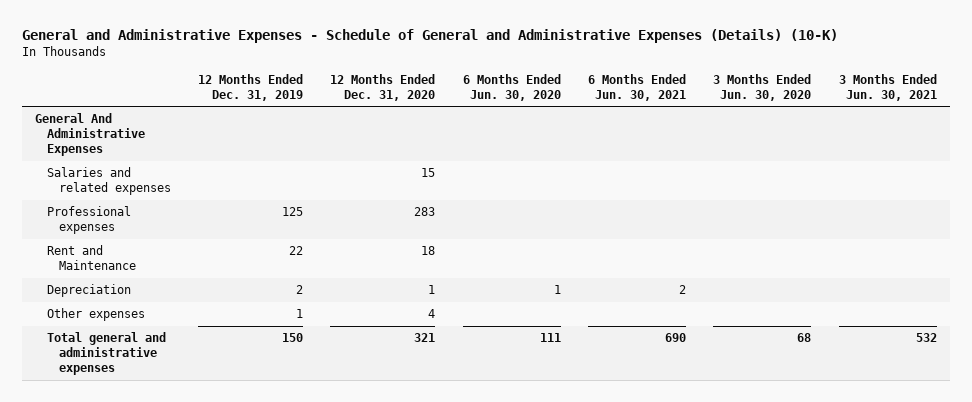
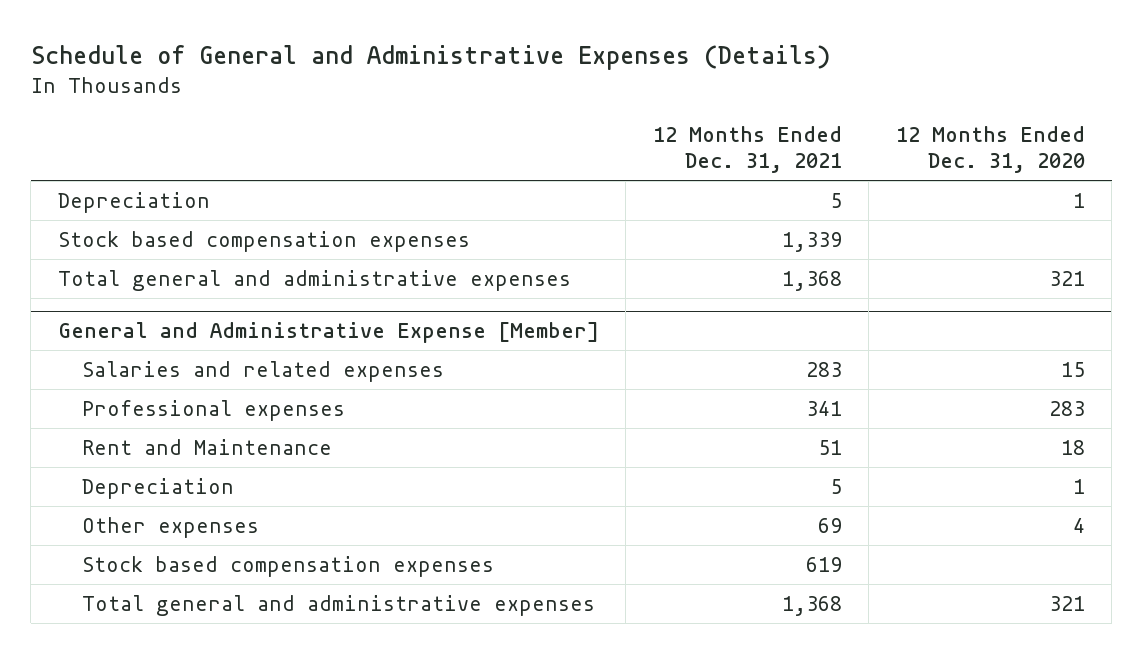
- General and Administrative Expenses - Schedule of General and Administrative Expenses (Details) (10-K)
+ Schedule of General and Administrative Expenses (Details)
- | 12 Months Ended Dec. 31, 2019 | 12 Months Ended Dec. 31, 2020 | 6 Months Ended Jun. 30, 2020 | 6 Months Ended Jun. 30, 2021 | 3 Months Ended Jun. 30, 2020 | 3 Months Ended Jun. 30, 2021
+ | 12 Months Ended Dec. 31, 2021 | 12 Months Ended Dec. 31, 2020
- General And Administrative Expenses
+ Depreciation | 5 | 1
+ Stock based compensation expenses | 1,339 |
+ Total general and administrative expenses | 1,368 | 321
+ General and Administrative Expense [Member]
+ Stock based compensation expenses | 619 |

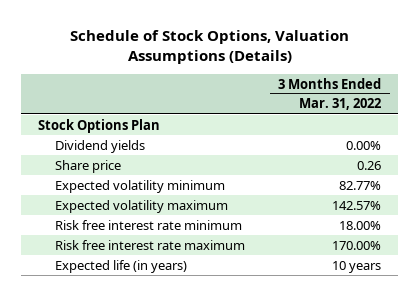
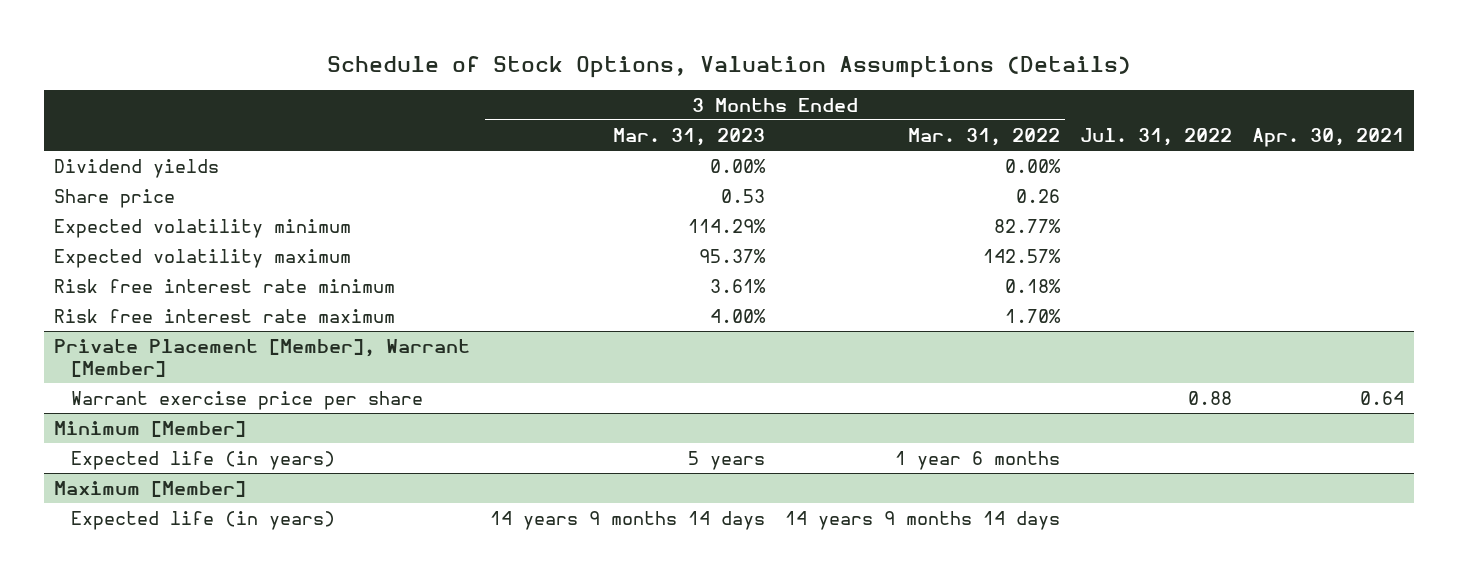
- | 3 Months Ended Mar. 31, 2022
+ | 3 Months Ended Mar. 31, 2023 | 3 Months Ended Mar. 31, 2022 | Jul. 31, 2022 | Apr. 30, 2021
- Stock Options Plan
- Risk free interest rate minimum | 18.00%
- Risk free interest rate maximum | 170.00%
- Expected life (in years) | 10 years
+ Risk free interest rate minimum | 3.61% | 0.18% | |
+ Risk free interest rate maximum | 4.00% | 1.70% | |
+ Private Placement [Member], Warrant [Member]
+ Warrant exercise price per share | | | 0.88 | 0.64
+ Minimum [Member]
+ Expected life (in years) | 5 years | 1 year 6 months | |
+ Maximum [Member]
+ Expected life (in years) | 14 years 9 months 14 days | 14 years 9 months 14 days | |

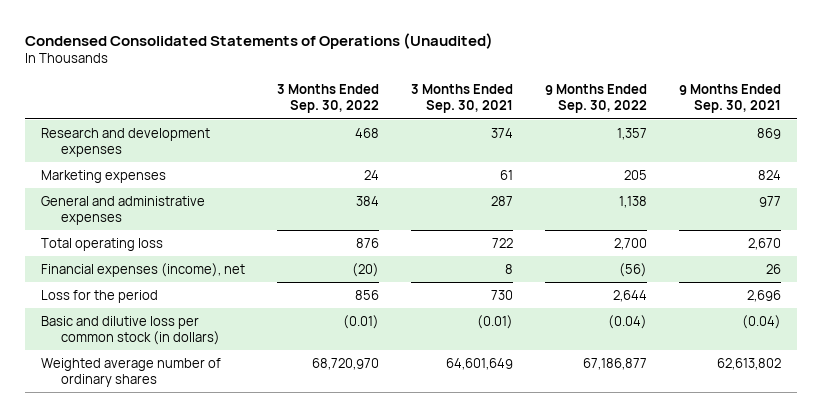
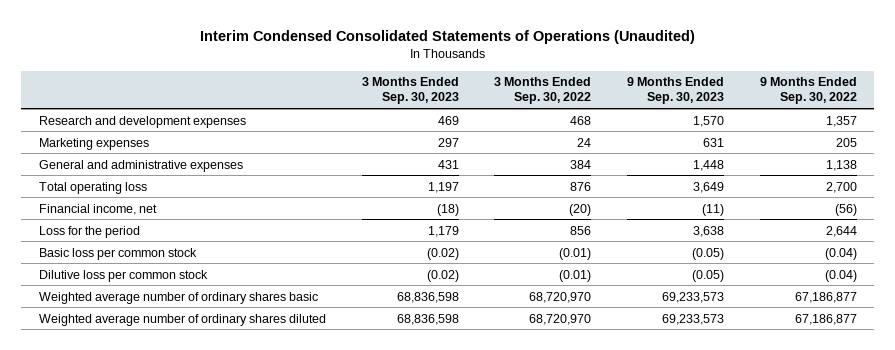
- Condensed Consolidated Statements of Operations (Unaudited)
+ Interim Condensed Consolidated Statements of Operations (Unaudited)
- | 3 Months Ended Sep. 30, 2022 | 3 Months Ended Sep. 30, 2021 | 9 Months Ended Sep. 30, 2022 | 9 Months Ended Sep. 30, 2021
+ | 3 Months Ended Sep. 30, 2023 | 3 Months Ended Sep. 30, 2022 | 9 Months Ended Sep. 30, 2023 | 9 Months Ended Sep. 30, 2022
- Financial expenses (income), net | (20) | 8 | (56) | 26
+ Financial income, net | (18) | (20) | (11) | (56)
- Basic and dilutive loss per common stock (in dollars) | (0.01) | (0.01) | (0.04) | (0.04)
- Weighted average number of ordinary shares | 68,720,970 | 64,601,649 | 67,186,877 | 62,613,802
+ Basic loss per common stock | (0.02) | (0.01) | (0.05) | (0.04)
+ Dilutive loss per common stock | (0.02) | (0.01) | (0.05) | (0.04)
+ Weighted average number of ordinary shares basic | 68,836,598 | 68,720,970 | 69,233,573 | 67,186,877
+ Weighted average number of ordinary shares diluted | 68,836,598 | 68,720,970 | 69,233,573 | 67,186,877

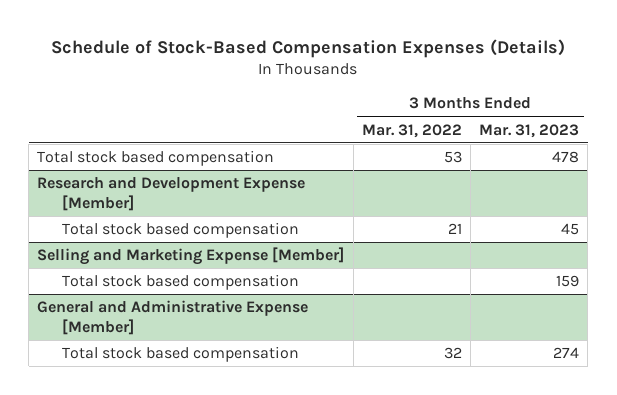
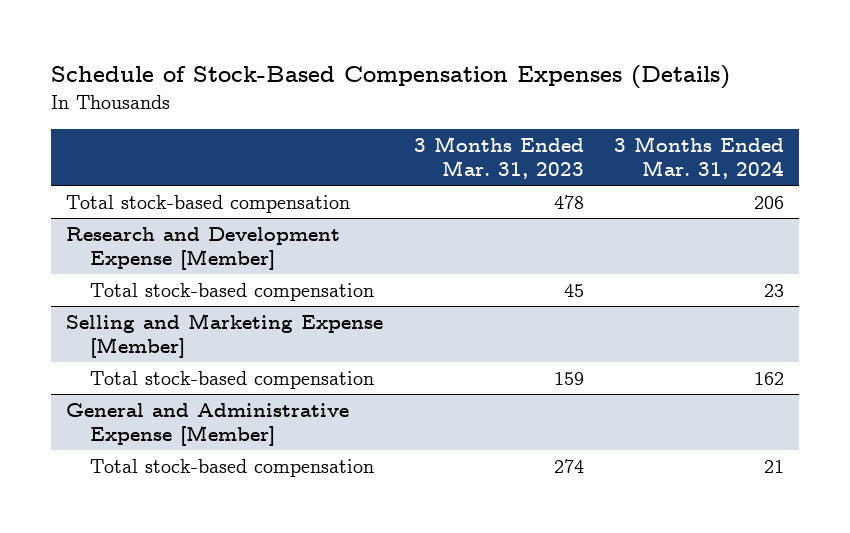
- | 3 Months Ended Mar. 31, 2022 | 3 Months Ended Mar. 31, 2023
+ | 3 Months Ended Mar. 31, 2023 | 3 Months Ended Mar. 31, 2024
- Total stock based compensation | 53 | 478
+ Total stock-based compensation | 478 | 206
@ Research and Development Expense [Member]
- Total stock based compensation | 21 | 45
+ Total stock-based compensation | 45 | 23
@ Selling and Marketing Expense [Member]
- Total stock based compensation | | 159
+ Total stock-based compensation | 159 | 162
@ General and Administrative Expense [Member]
- Total stock based compensation | 32 | 274
+ Total stock-based compensation | 274 | 21

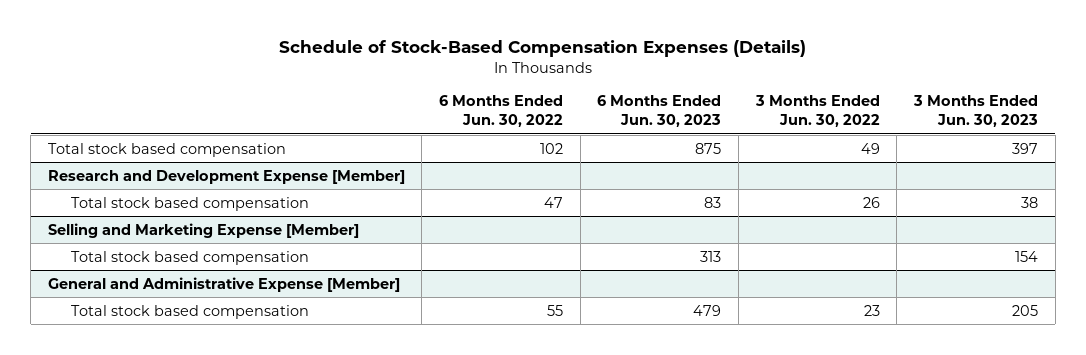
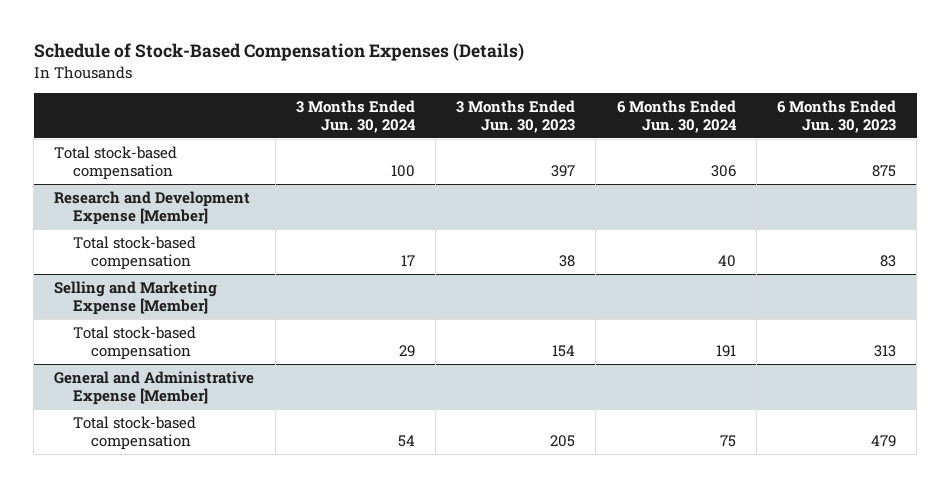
- | 6 Months Ended Jun. 30, 2022 | 6 Months Ended Jun. 30, 2023 | 3 Months Ended Jun. 30, 2022 | 3 Months Ended Jun. 30, 2023
+ | 3 Months Ended Jun. 30, 2024 | 3 Months Ended Jun. 30, 2023 | 6 Months Ended Jun. 30, 2024 | 6 Months Ended Jun. 30, 2023
- Total stock based compensation | 102 | 875 | 49 | 397
+ Total stock-based compensation | 100 | 397 | 306 | 875
@ Research and Development Expense [Member]
- Total stock based compensation | 47 | 83 | 26 | 38
+ Total stock-based compensation | 17 | 38 | 40 | 83
@ Selling and Marketing Expense [Member]
- Total stock based compensation | | 313 | | 154
+ Total stock-based compensation | 29 | 154 | 191 | 313
@ General and Administrative Expense [Member]
- Total stock based compensation | 55 | 479 | 23 | 205
+ Total stock-based compensation | 54 | 205 | 75 | 479

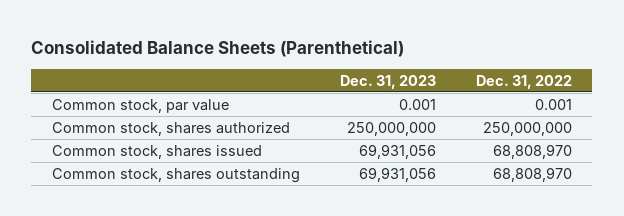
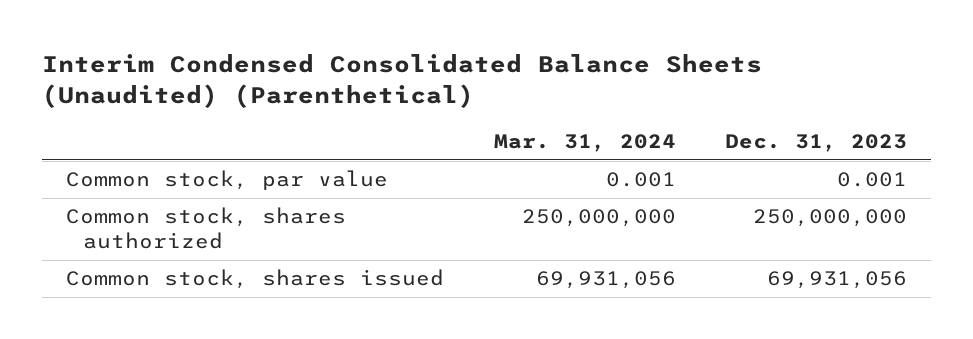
- Consolidated Balance Sheets (Parenthetical)
+ Interim Condensed Consolidated Balance Sheets (Unaudited) (Parenthetical)
- | Dec. 31, 2023 | Dec. 31, 2022
+ | Mar. 31, 2024 | Dec. 31, 2023
- Common stock, shares outstanding | 69,931,056 | 68,808,970

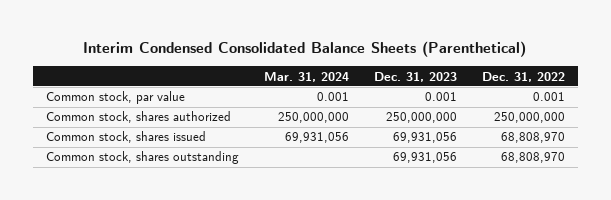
- Interim Condensed Consolidated Balance Sheets (Unaudited) (Parenthetical)
+ Interim Condensed Consolidated Balance Sheets (Parenthetical)
- | Mar. 31, 2024 | Dec. 31, 2023
+ | Mar. 31, 2024 | Dec. 31, 2023 | Dec. 31, 2022
+ Common stock, shares outstanding | | 69,931,056 | 68,808,970

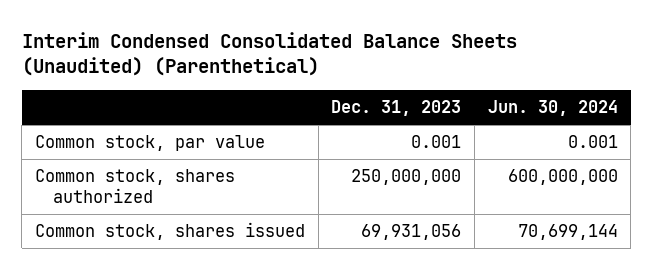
- Interim Condensed Consolidated Balance Sheets (Parenthetical)
+ Interim Condensed Consolidated Balance Sheets (Unaudited) (Parenthetical)
- | Mar. 31, 2024 | Dec. 31, 2023 | Dec. 31, 2022
+ | Dec. 31, 2023 | Jun. 30, 2024
- Common stock, shares outstanding | | 69,931,056 | 68,808,970

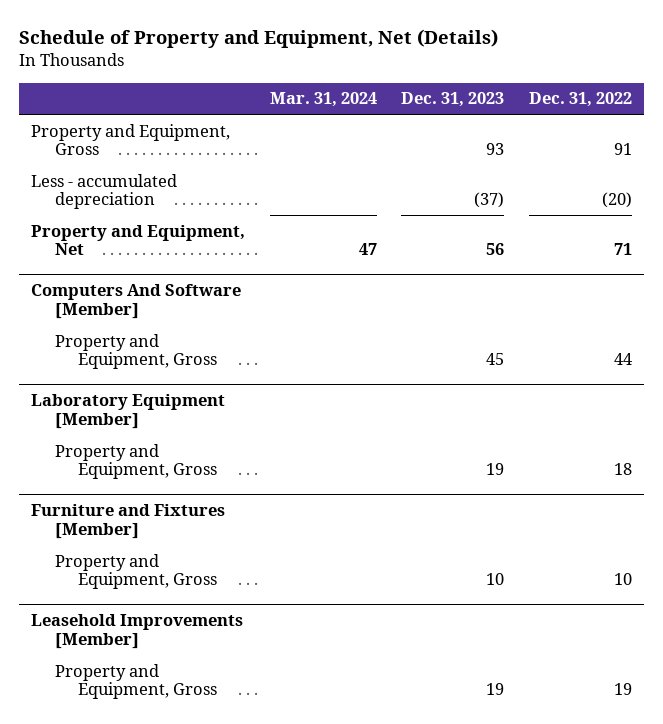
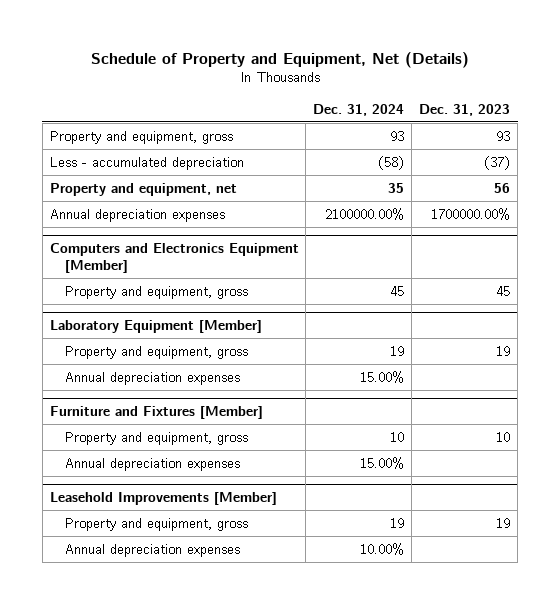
- | Mar. 31, 2024 | Dec. 31, 2023 | Dec. 31, 2022
+ | Dec. 31, 2024 | Dec. 31, 2023
- Property and Equipment, Gross | | 93 | 91
+ Property and equipment, gross | 93 | 93
- Property and Equipment, Net | 47 | 56 | 71
- Computers And Software [Member]
- Property and Equipment, Gross | | 45 | 44
+ Property and equipment, net | 35 | 56
+ Annual depreciation expenses | 2100000.00% | 1700000.00%
+ Computers and Electronics Equipment [Member]
+ Property and equipment, gross | 45 | 45
@ Laboratory Equipment [Member]
- Property and Equipment, Gross | | 19 | 18
+ Property and equipment, gross | 19 | 19
+ Annual depreciation expenses | 15.00% |
@ Furniture and Fixtures [Member]
- Property and Equipment, Gross | | 10 | 10
+ Property and equipment, gross | 10 | 10
+ Annual depreciation expenses | 15.00% |
@ Leasehold Improvements [Member]
- Property and Equipment, Gross | | 19 | 19
+ Property and equipment, gross | 19 | 19
+ Annual depreciation expenses | 10.00% |

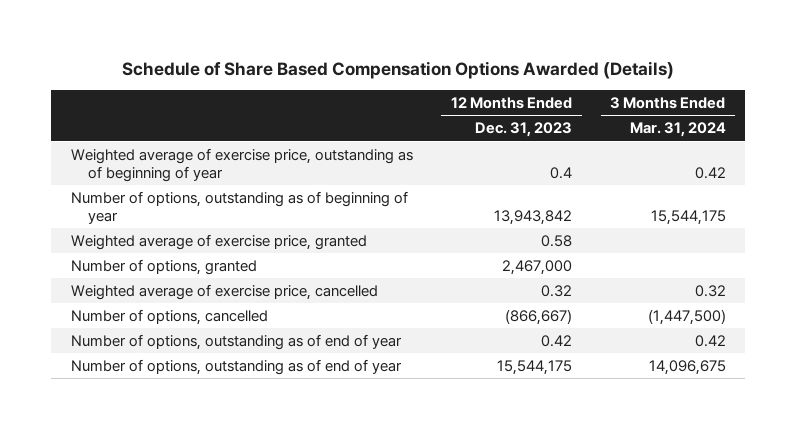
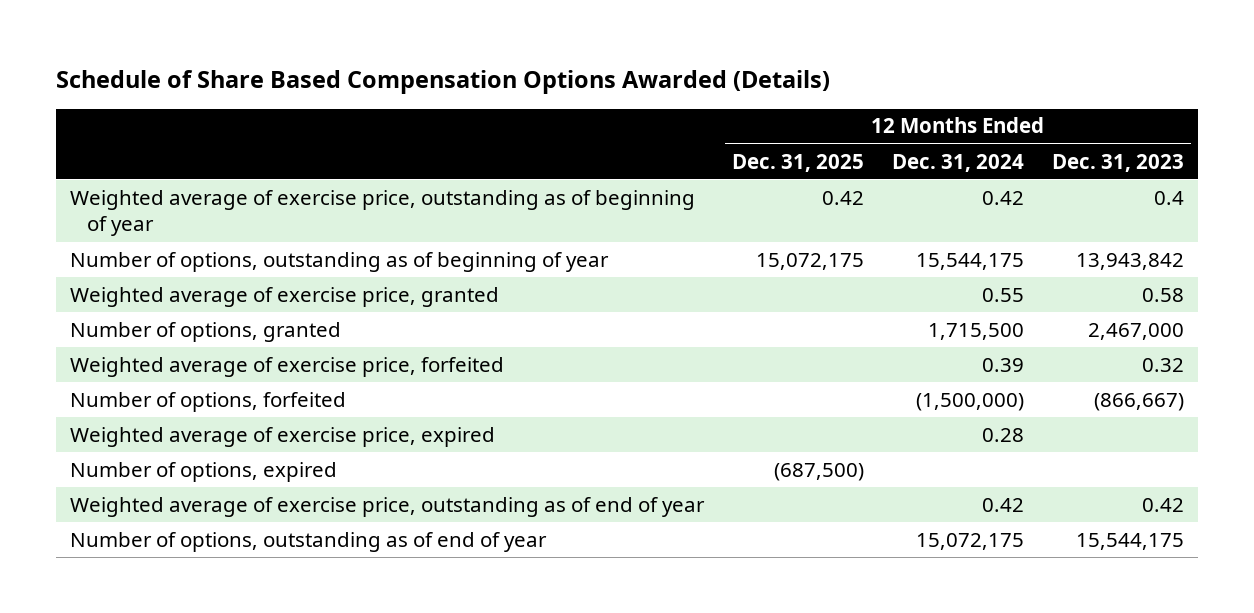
- | 12 Months Ended Dec. 31, 2023 | 3 Months Ended Mar. 31, 2024
+ | 12 Months Ended Dec. 31, 2025 | 12 Months Ended Dec. 31, 2024 | 12 Months Ended Dec. 31, 2023
- Weighted average of exercise price, cancelled | 0.32 | 0.32
- Number of options, cancelled | (866,667) | (1,447,500)
- Number of options, outstanding as of end of year | 0.42 | 0.42
+ Weighted average of exercise price, forfeited | | 0.39 | 0.32
+ Number of options, forfeited | | (1,500,000) | (866,667)
+ Weighted average of exercise price, expired | | 0.28 |
+ Number of options, expired | (687,500) | |
+ Weighted average of exercise price, outstanding as of end of year | | 0.42 | 0.42

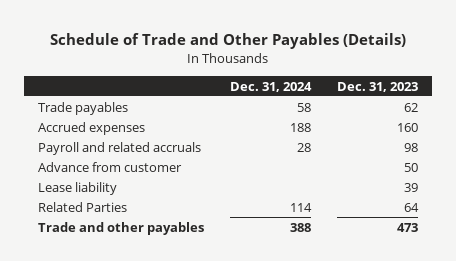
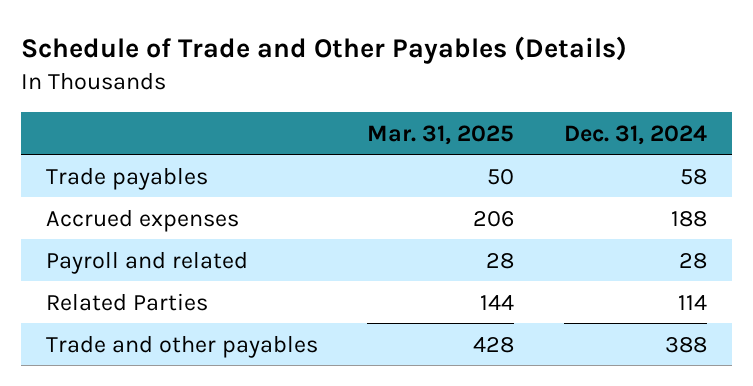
- | Dec. 31, 2024 | Dec. 31, 2023
+ | Mar. 31, 2025 | Dec. 31, 2024
- Payroll and related accruals | 28 | 98
- Advance from customer | | 50
- Lease liability | | 39
+ Payroll and related | 28 | 28

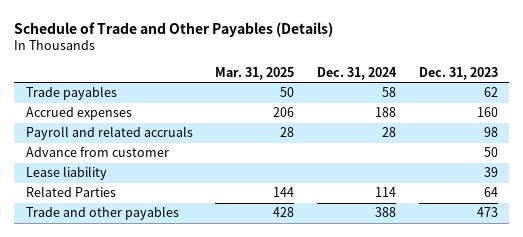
- | Mar. 31, 2025 | Dec. 31, 2024
+ | Mar. 31, 2025 | Dec. 31, 2024 | Dec. 31, 2023
- Payroll and related | 28 | 28
+ Payroll and related accruals | 28 | 28 | 98
+ Advance from customer | | | 50
+ Lease liability | | | 39

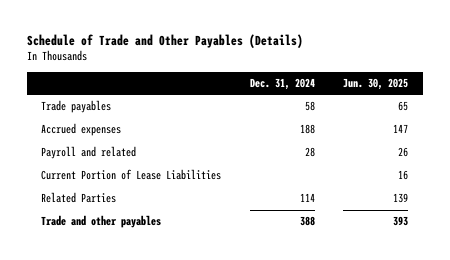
- | Mar. 31, 2025 | Dec. 31, 2024 | Dec. 31, 2023
+ | Dec. 31, 2024 | Jun. 30, 2025
- Payroll and related accruals | 28 | 28 | 98
- Advance from customer | | | 50
- Lease liability | | | 39
+ Payroll and related | 28 | 26
+ Current Portion of Lease Liabilities | | 16

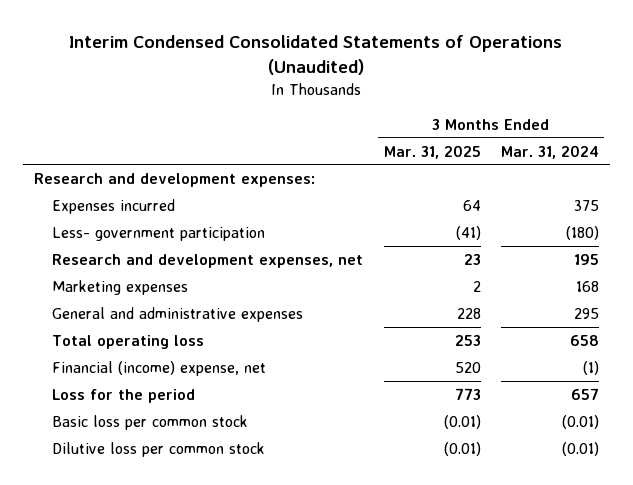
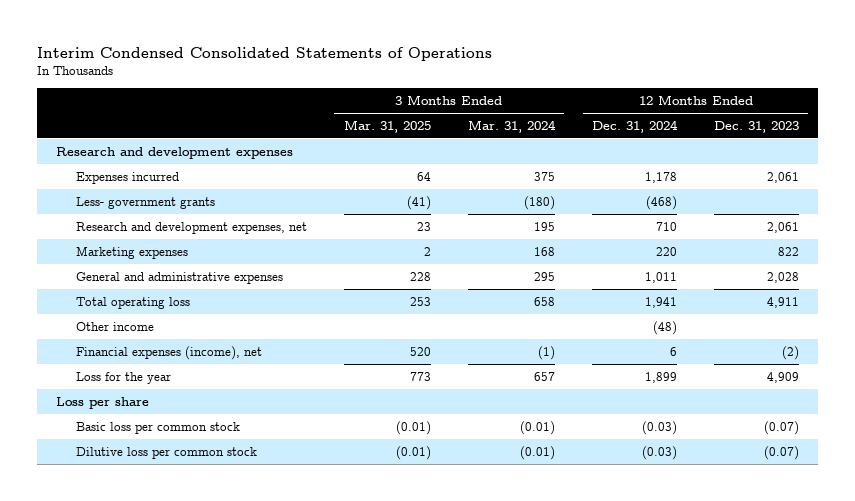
- Interim Condensed Consolidated Statements of Operations (Unaudited)
+ Interim Condensed Consolidated Statements of Operations
- | 3 Months Ended Mar. 31, 2025 | 3 Months Ended Mar. 31, 2024
+ | 3 Months Ended Mar. 31, 2025 | 3 Months Ended Mar. 31, 2024 | 12 Months Ended Dec. 31, 2024 | 12 Months Ended Dec. 31, 2023
- Research and development expenses:
+ Research and development expenses
- Less- government participation | (41) | (180)
+ Less- government grants | (41) | (180) | (468) |
- Financial (income) expense, net | 520 | (1)
- Loss for the period | 773 | 657
+ Other income | | | (48) |
+ Financial expenses (income), net | 520 | (1) | 6 | (2)
+ Loss for the year | 773 | 657 | 1,899 | 4,909
+ Loss per share

